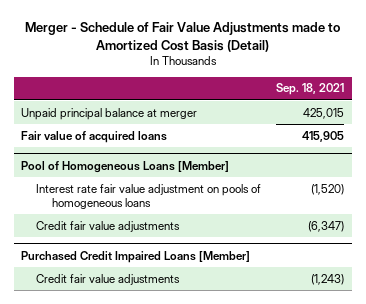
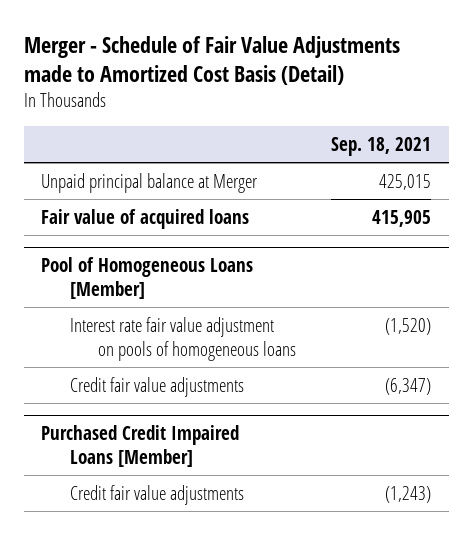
- Unpaid principal balance at merger | 425,015
+ Unpaid principal balance at Merger | 425,015

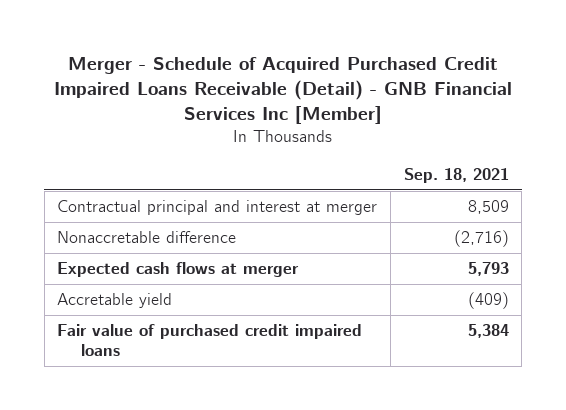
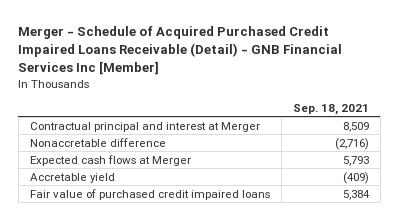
- Contractual principal and interest at merger | 8,509
+ Contractual principal and interest at Merger | 8,509
- Expected cash flows at merger | 5,793
+ Expected cash flows at Merger | 5,793

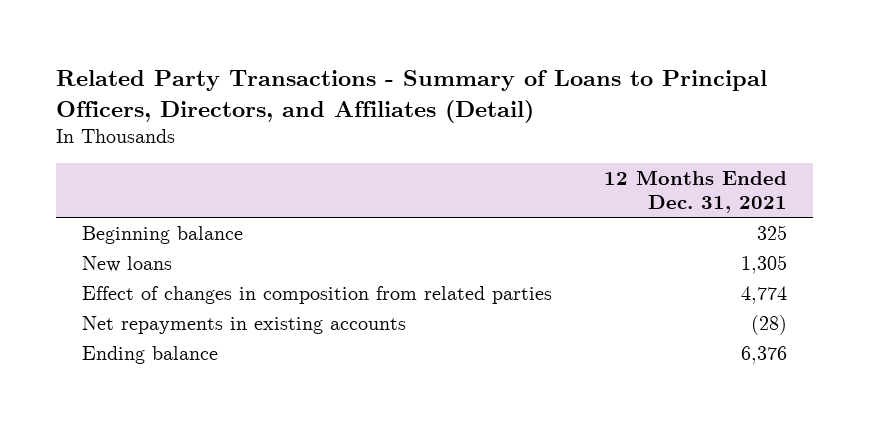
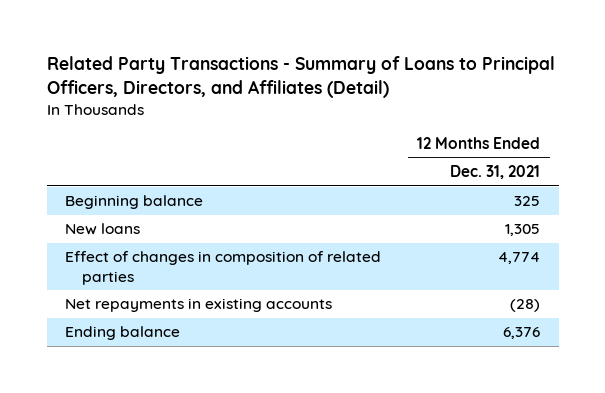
- Effect of changes in composition from related parties | 4,774
+ Effect of changes in composition of related parties | 4,774

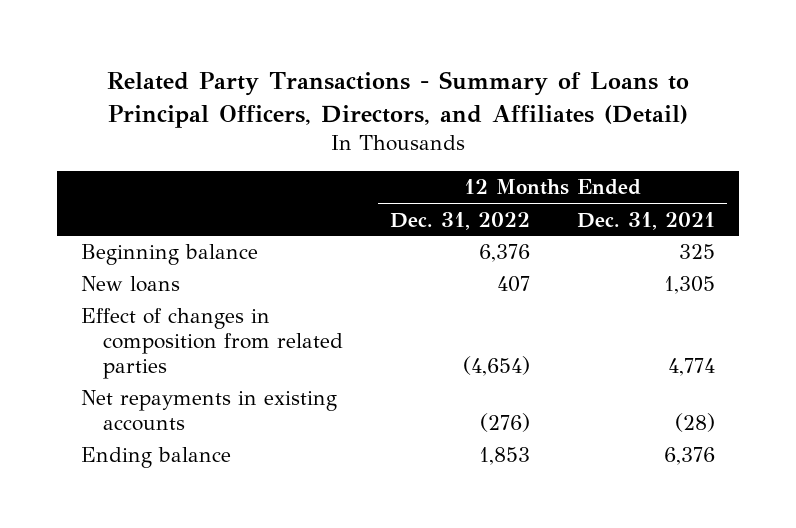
- | 12 Months Ended Dec. 31, 2021
+ | 12 Months Ended Dec. 31, 2022 | 12 Months Ended Dec. 31, 2021
- Effect of changes in composition of related parties | 4,774
+ Effect of changes in composition from related parties | (4,654) | 4,774

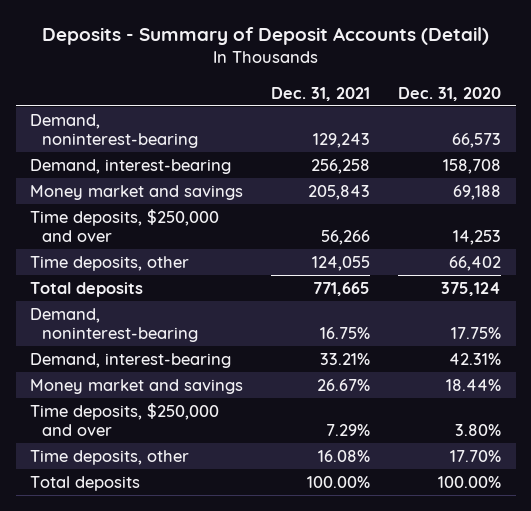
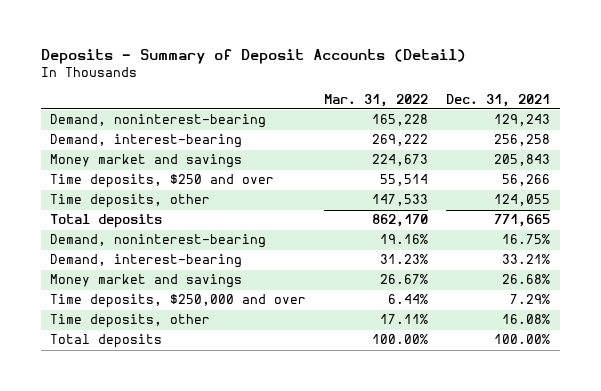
- | Dec. 31, 2021 | Dec. 31, 2020
+ | Mar. 31, 2022 | Dec. 31, 2021
- Time deposits, $250,000 and over | 56,266 | 14,253
+ Time deposits, $250 and over | 55,514 | 56,266
- Money market and savings | 26.67% | 18.44%
+ Money market and savings | 26.67% | 26.68%

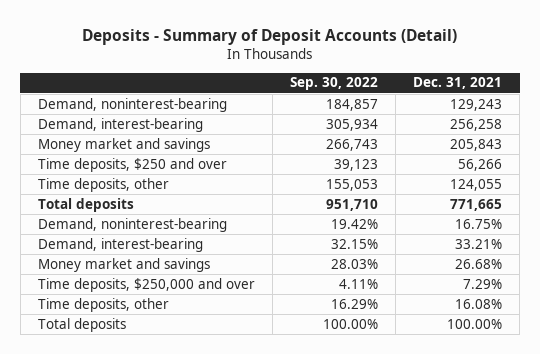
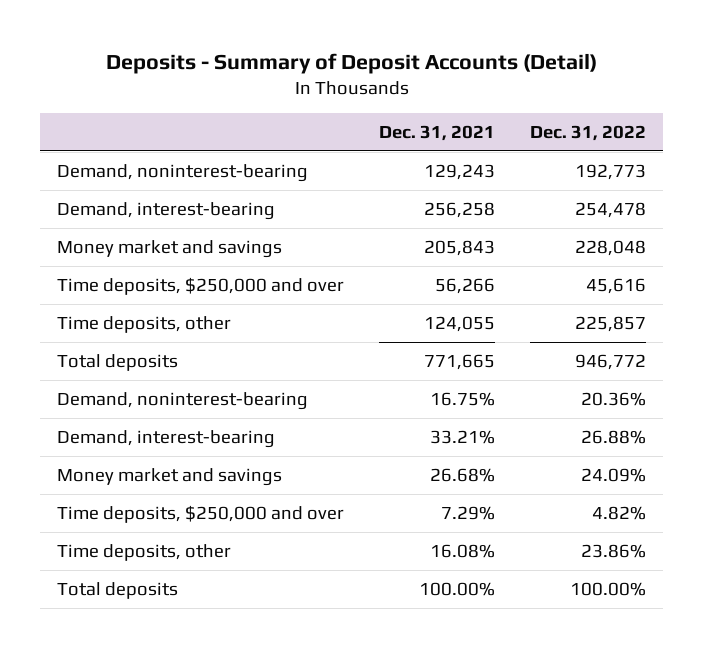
- | Sep. 30, 2022 | Dec. 31, 2021
+ | Dec. 31, 2021 | Dec. 31, 2022
- Time deposits, $250 and over | 39,123 | 56,266
+ Time deposits, $250,000 and over | 56,266 | 45,616

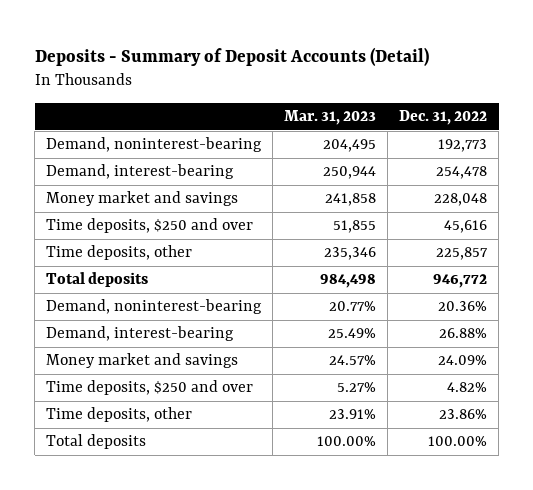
- | Dec. 31, 2021 | Dec. 31, 2022
+ | Mar. 31, 2023 | Dec. 31, 2022
- Time deposits, $250,000 and over | 56,266 | 45,616
+ Time deposits, $250 and over | 51,855 | 45,616
- Time deposits, $250,000 and over | 7.29% | 4.82%
+ Time deposits, $250 and over | 5.27% | 4.82%

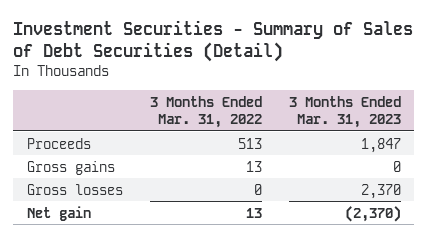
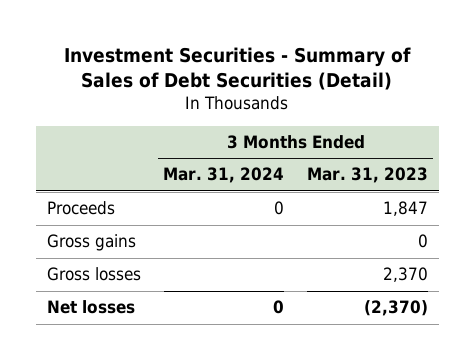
- | 3 Months Ended Mar. 31, 2022 | 3 Months Ended Mar. 31, 2023
+ | 3 Months Ended Mar. 31, 2024 | 3 Months Ended Mar. 31, 2023
- Net gain | 13 | (2,370)
+ Net losses | 0 | (2,370)

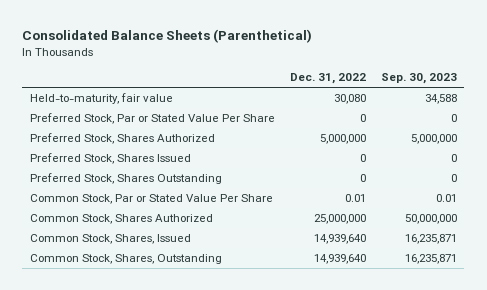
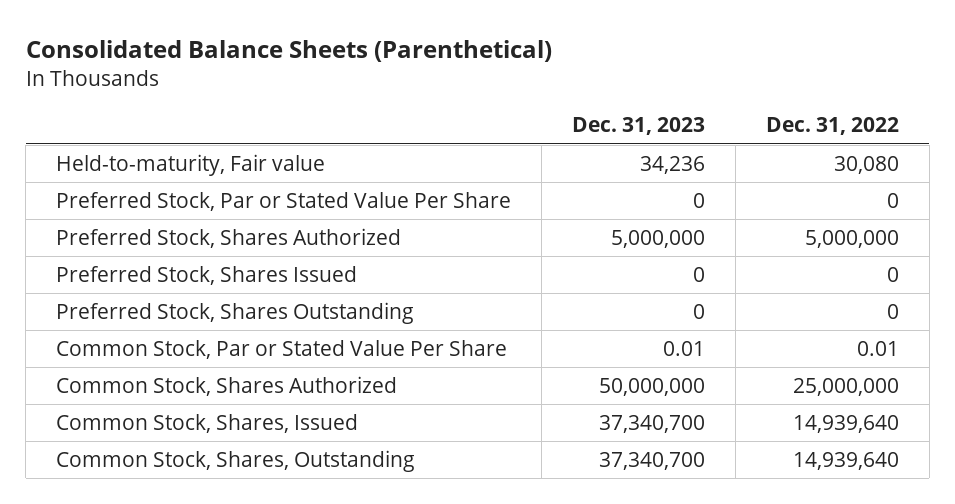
- | Dec. 31, 2022 | Sep. 30, 2023
+ | Dec. 31, 2023 | Dec. 31, 2022
- Held-to-maturity, fair value | 30,080 | 34,588
+ Held-to-maturity, Fair value | 34,236 | 30,080

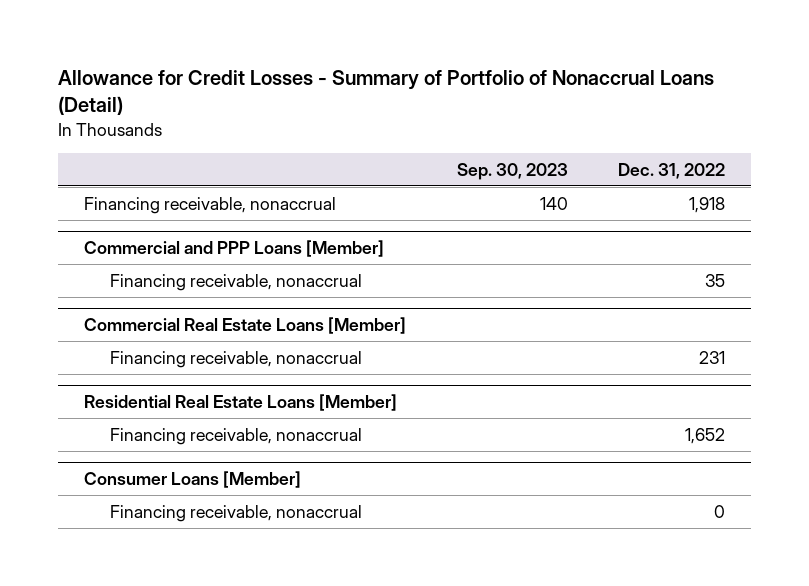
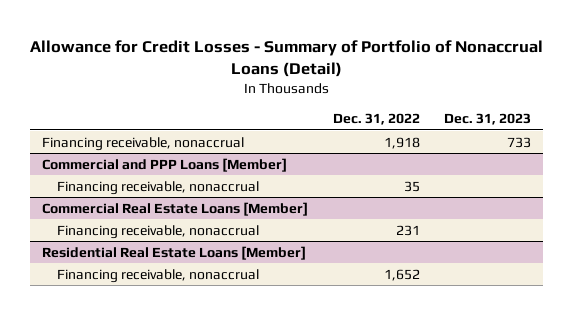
- | Sep. 30, 2023 | Dec. 31, 2022
+ | Dec. 31, 2022 | Dec. 31, 2023
- Consumer Loans [Member]
- Financing receivable, nonaccrual | | 0

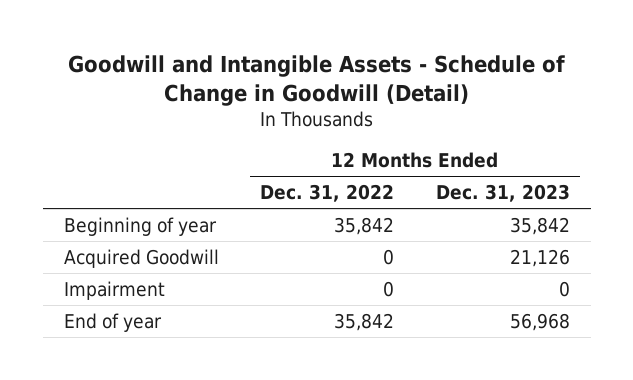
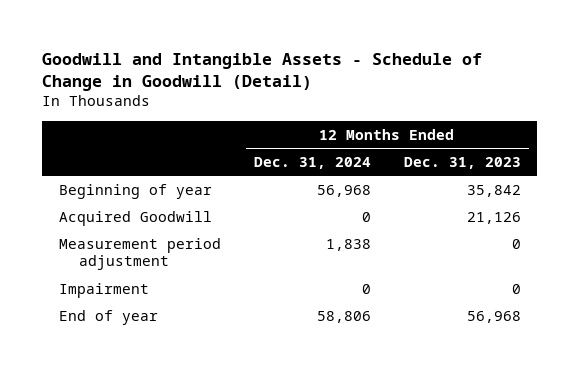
- | 12 Months Ended Dec. 31, 2022 | 12 Months Ended Dec. 31, 2023
+ | 12 Months Ended Dec. 31, 2024 | 12 Months Ended Dec. 31, 2023
+ Measurement period adjustment | 1,838 | 0

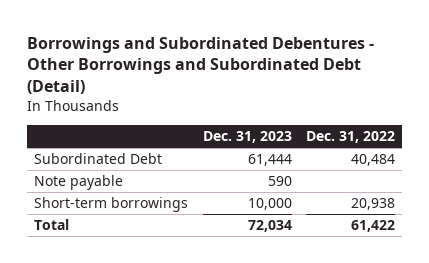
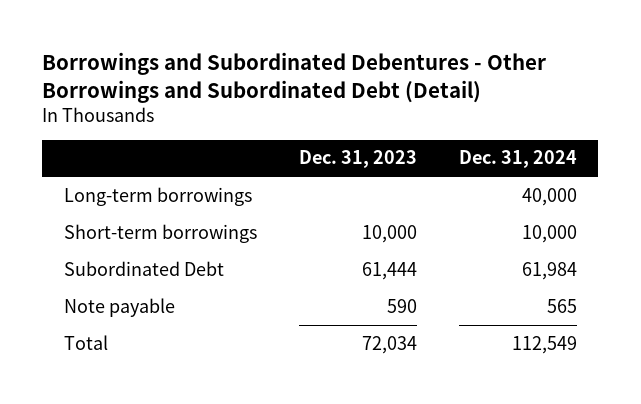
- | Dec. 31, 2023 | Dec. 31, 2022
+ | Dec. 31, 2023 | Dec. 31, 2024
+ Long-term borrowings | | 40,000
moved up: Short-term borrowings | 10,000 | 10,000

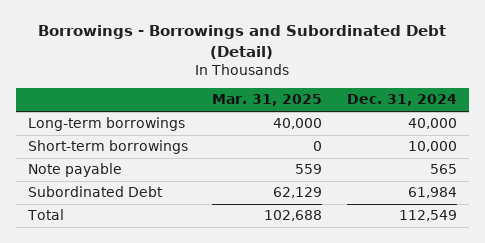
- Borrowings and Subordinated Debentures - Other Borrowings and Subordinated Debt (Detail)
+ Borrowings - Borrowings and Subordinated Debt (Detail)
- | Dec. 31, 2023 | Dec. 31, 2024
+ | Mar. 31, 2025 | Dec. 31, 2024
moved down: Subordinated Debt | 62,129 | 61,984

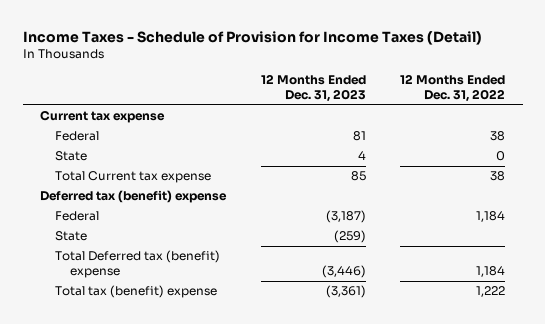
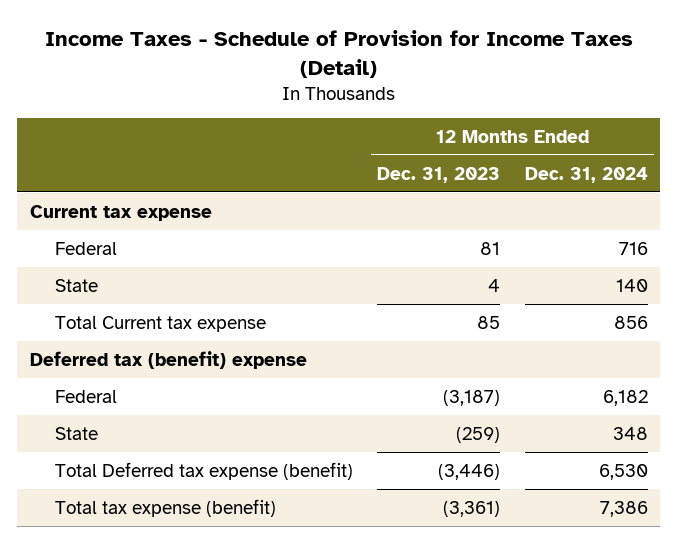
- | 12 Months Ended Dec. 31, 2023 | 12 Months Ended Dec. 31, 2022
+ | 12 Months Ended Dec. 31, 2023 | 12 Months Ended Dec. 31, 2024
- Total Deferred tax (benefit) expense | (3,446) | 1,184
- Total tax (benefit) expense | (3,361) | 1,222
+ Total Deferred tax expense (benefit) | (3,446) | 6,530
+ Total tax expense (benefit) | (3,361) | 7,386

